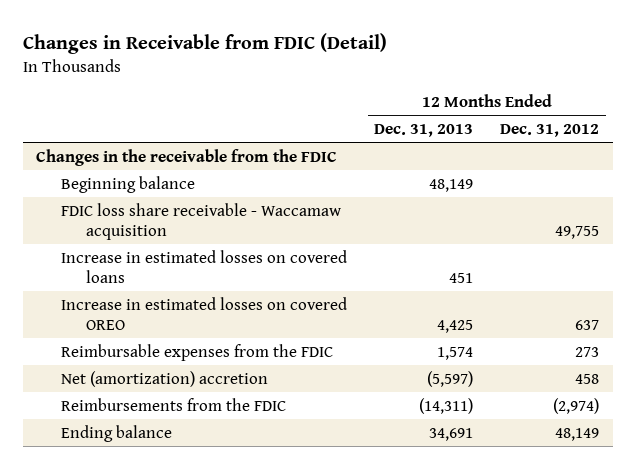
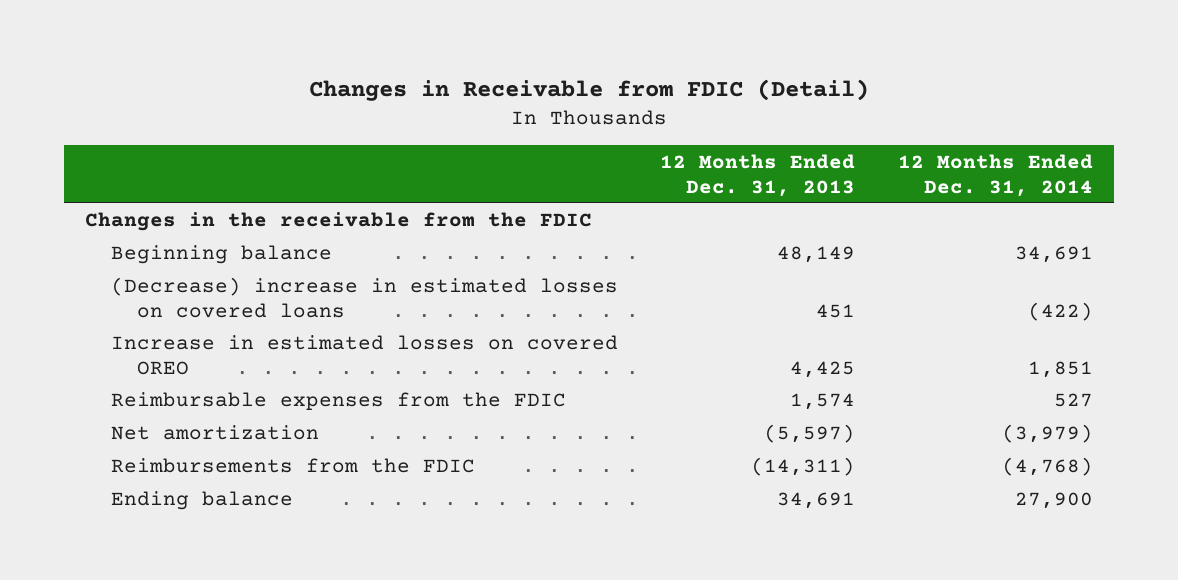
- | 12 Months Ended Dec. 31, 2013 | 12 Months Ended Dec. 31, 2012
+ | 12 Months Ended Dec. 31, 2013 | 12 Months Ended Dec. 31, 2014
- FDIC loss share receivable - Waccamaw acquisition | | 49,755
- Increase in estimated losses on covered loans | 451 |
+ (Decrease) increase in estimated losses on covered loans | 451 | (422)
- Net (amortization) accretion | (5,597) | 458
+ Net amortization | (5,597) | (3,979)

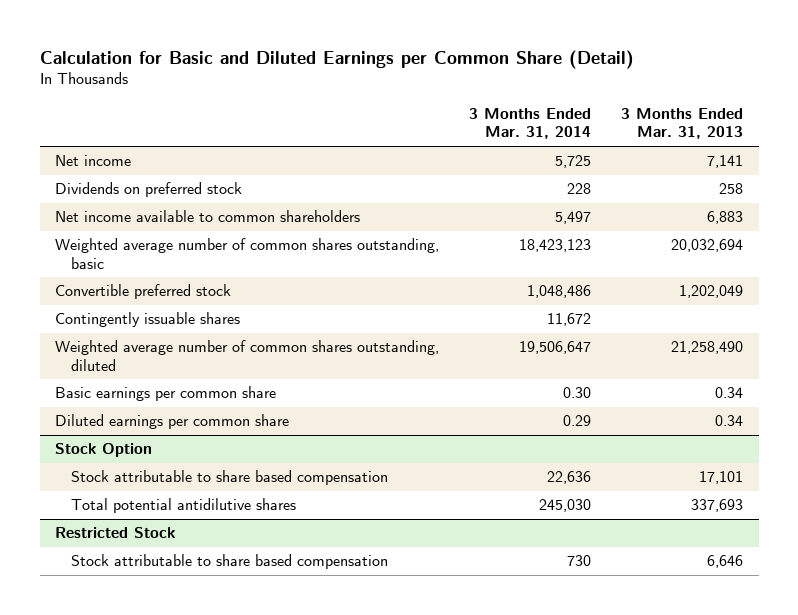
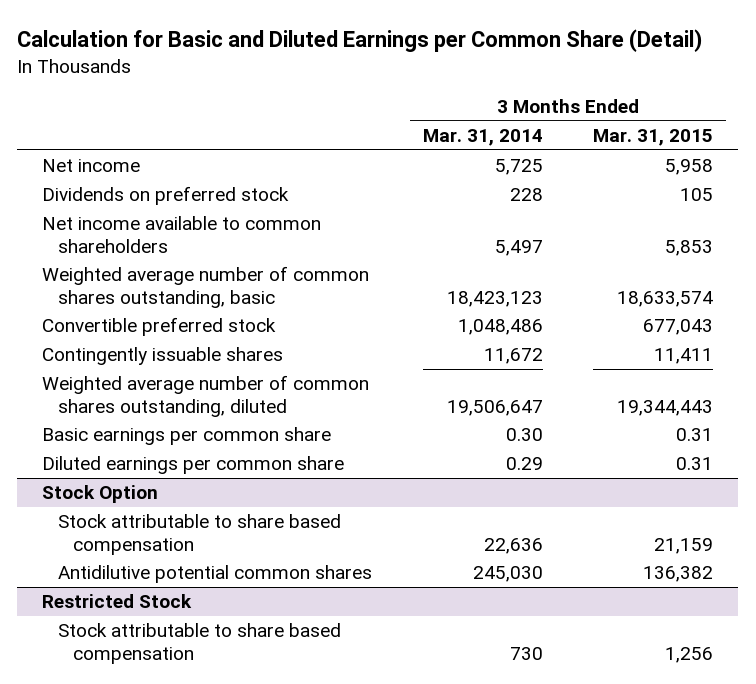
- | 3 Months Ended Mar. 31, 2014 | 3 Months Ended Mar. 31, 2013
+ | 3 Months Ended Mar. 31, 2014 | 3 Months Ended Mar. 31, 2015
@ Stock Option
- Total potential antidilutive shares | 245,030 | 337,693
+ Antidilutive potential common shares | 245,030 | 136,382

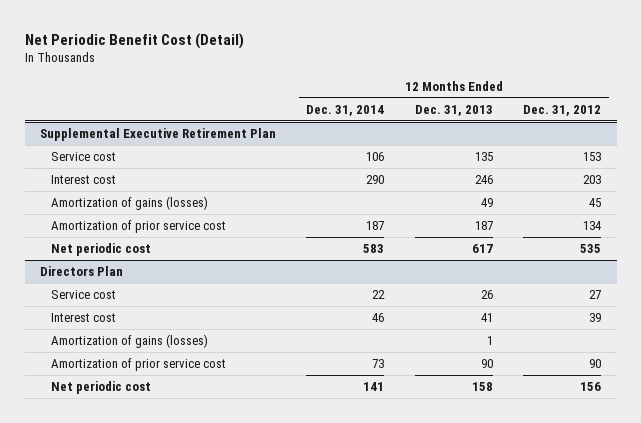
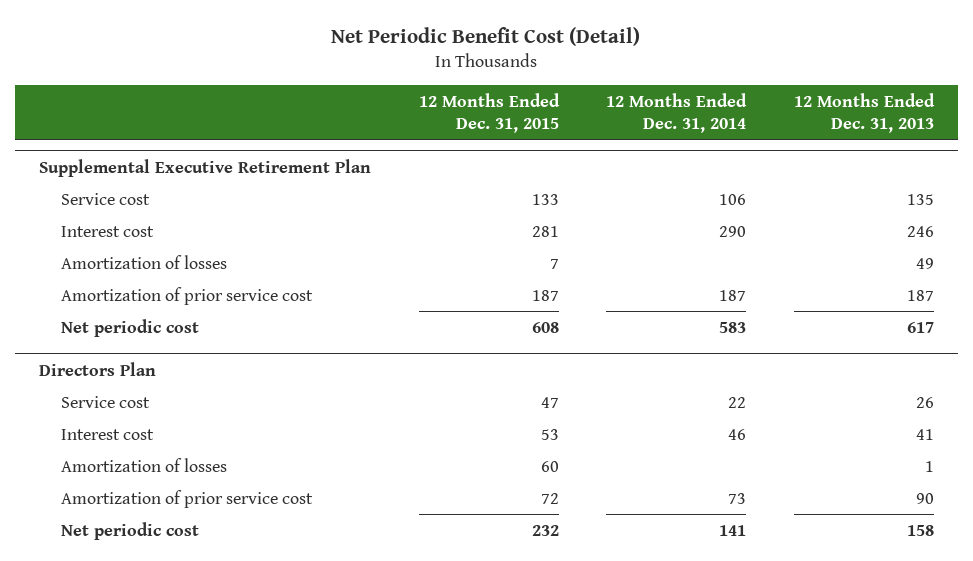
- | 12 Months Ended Dec. 31, 2014 | 12 Months Ended Dec. 31, 2013 | 12 Months Ended Dec. 31, 2012
+ | 12 Months Ended Dec. 31, 2015 | 12 Months Ended Dec. 31, 2014 | 12 Months Ended Dec. 31, 2013
@ Supplemental Executive Retirement Plan
- Amortization of gains (losses) | | 49 | 45
+ Amortization of losses | 7 | | 49
@ Directors Plan
- Amortization of gains (losses) | | 1 |
+ Amortization of losses | 60 | | 1

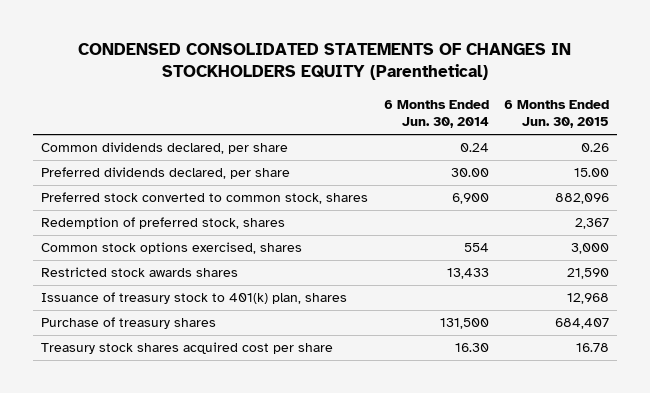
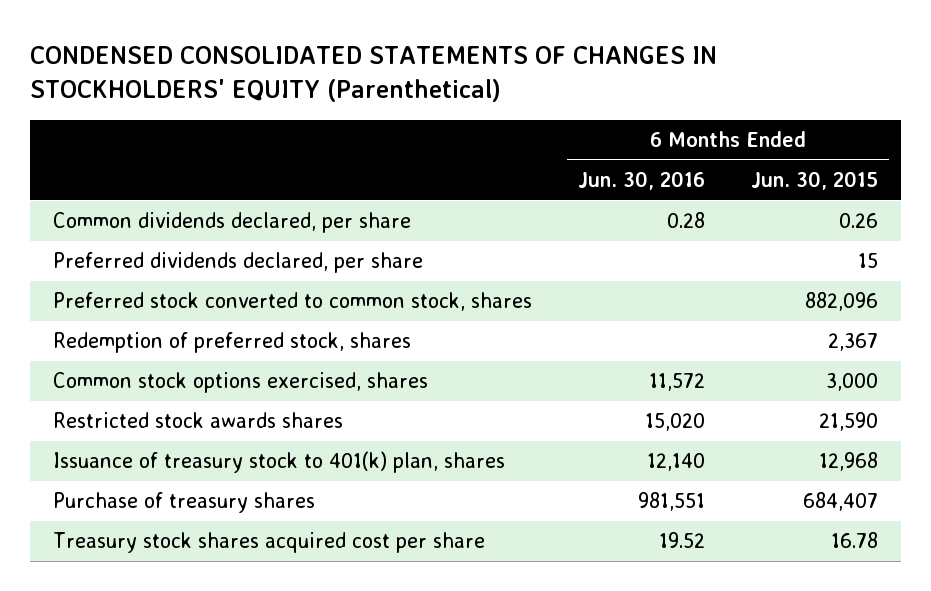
- CONDENSED CONSOLIDATED STATEMENTS OF CHANGES IN STOCKHOLDERS EQUITY (Parenthetical)
+ CONDENSED CONSOLIDATED STATEMENTS OF CHANGES IN STOCKHOLDERS' EQUITY (Parenthetical)
- | 6 Months Ended Jun. 30, 2014 | 6 Months Ended Jun. 30, 2015
+ | 6 Months Ended Jun. 30, 2016 | 6 Months Ended Jun. 30, 2015
- Preferred dividends declared, per share | 30.00 | 15.00
+ Preferred dividends declared, per share | | 15

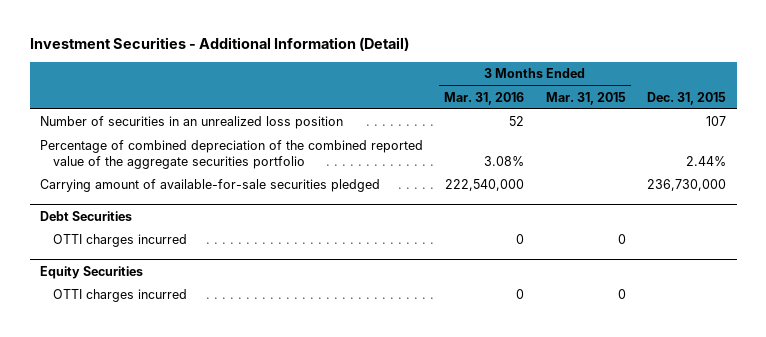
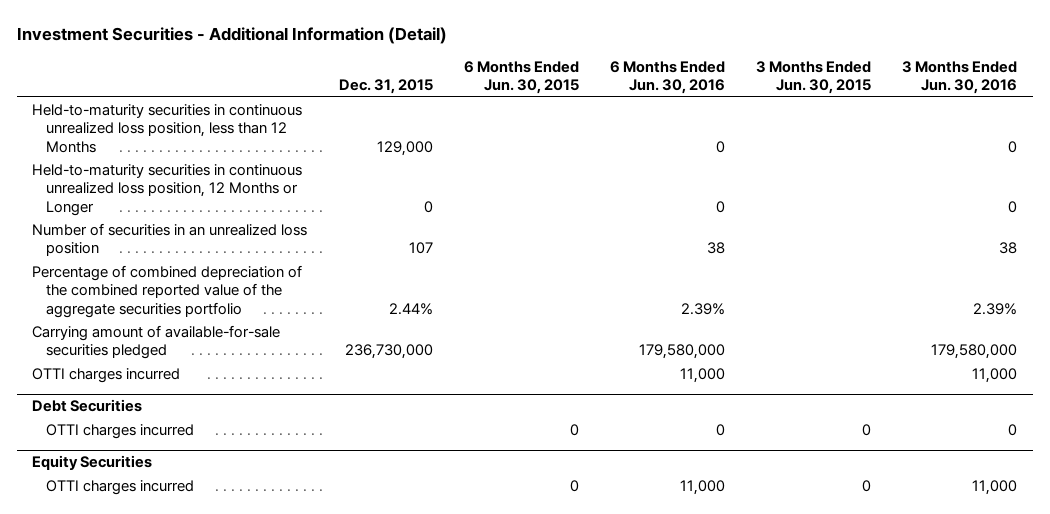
- | 3 Months Ended Mar. 31, 2016 | 3 Months Ended Mar. 31, 2015 | Dec. 31, 2015
+ | Dec. 31, 2015 | 6 Months Ended Jun. 30, 2015 | 6 Months Ended Jun. 30, 2016 | 3 Months Ended Jun. 30, 2015 | 3 Months Ended Jun. 30, 2016
+ Held-to-maturity securities in continuous unrealized loss position, less than 12 Months | 129,000 | | 0 | | 0
+ Held-to-maturity securities in continuous unrealized loss position, 12 Months or Longer | 0 | | 0 | | 0
+ OTTI charges incurred | | | 11,000 | | 11,000

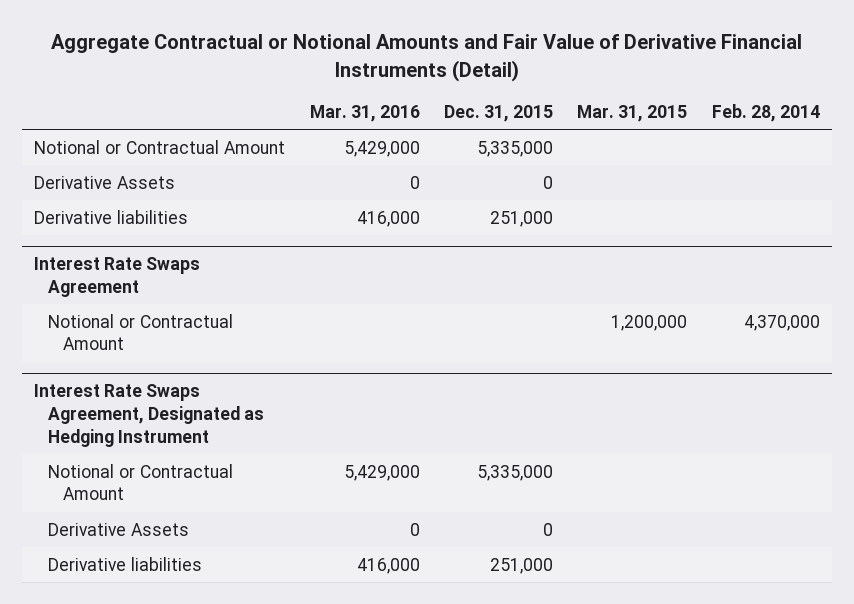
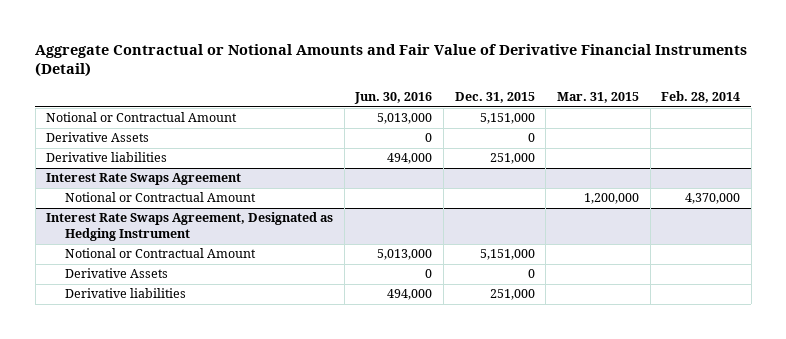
- | Mar. 31, 2016 | Dec. 31, 2015 | Mar. 31, 2015 | Feb. 28, 2014
+ | Jun. 30, 2016 | Dec. 31, 2015 | Mar. 31, 2015 | Feb. 28, 2014
- Notional or Contractual Amount | 5,429,000 | 5,335,000 | |
+ Notional or Contractual Amount | 5,013,000 | 5,151,000 | |
@ Interest Rate Swaps Agreement, Designated as Hedging Instrument
- Notional or Contractual Amount | 5,429,000 | 5,335,000 | |
+ Notional or Contractual Amount | 5,013,000 | 5,151,000 | |

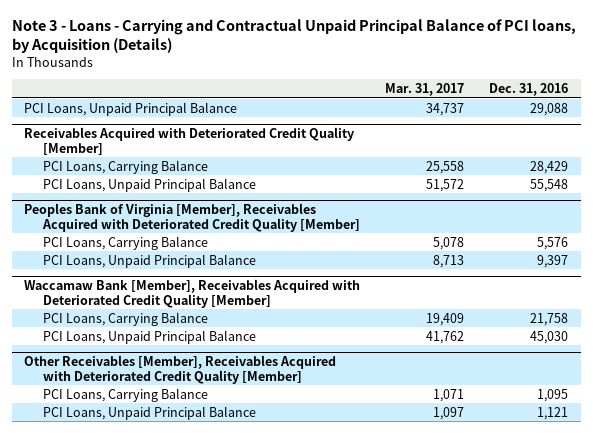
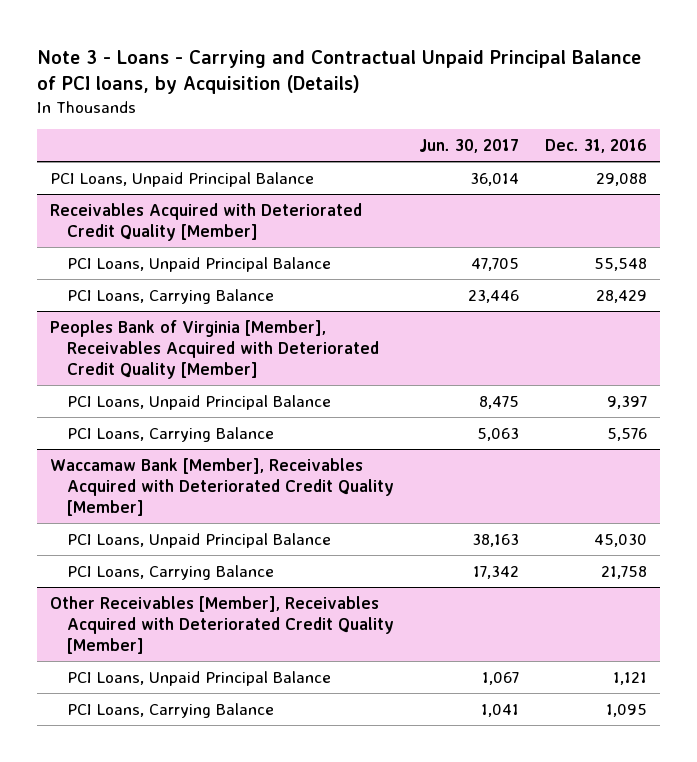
- | Mar. 31, 2017 | Dec. 31, 2016
+ | Jun. 30, 2017 | Dec. 31, 2016
@ Receivables Acquired with Deteriorated Credit Quality [Member]
moved down: PCI Loans, Carrying Balance | 23,446 | 28,429
@ Peoples Bank of Virginia [Member], Receivables Acquired with Deteriorated Credit Quality [Member]
moved down: PCI Loans, Carrying Balance | 5,063 | 5,576
@ Waccamaw Bank [Member], Receivables Acquired with Deteriorated Credit Quality [Member]
moved down: PCI Loans, Carrying Balance | 17,342 | 21,758
@ Other Receivables [Member], Receivables Acquired with Deteriorated Credit Quality [Member]
moved down: PCI Loans, Carrying Balance | 1,041 | 1,095

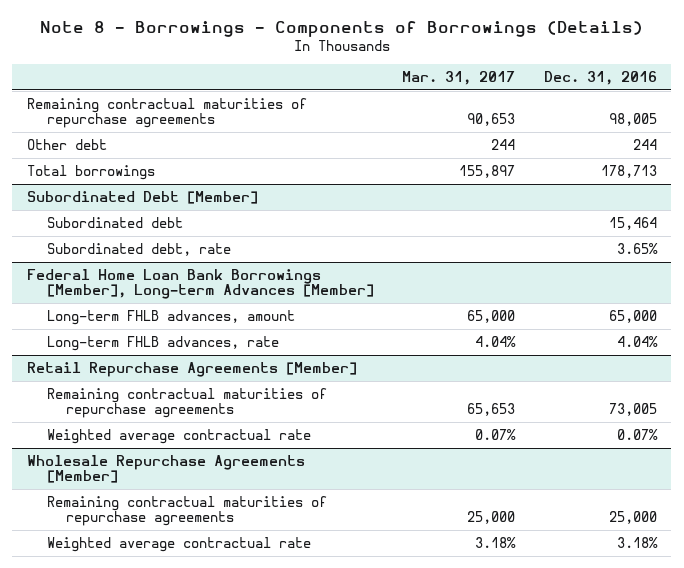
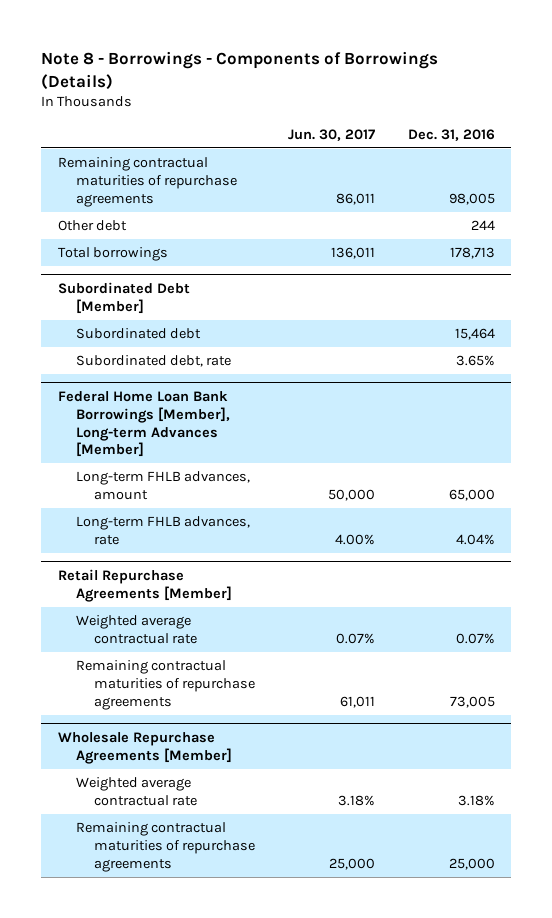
- | Mar. 31, 2017 | Dec. 31, 2016
+ | Jun. 30, 2017 | Dec. 31, 2016
@ Retail Repurchase Agreements [Member]
moved down: Remaining contractual maturities of repurchase agreements | 61,011 | 73,005
@ Wholesale Repurchase Agreements [Member]
moved down: Remaining contractual maturities of repurchase agreements | 25,000 | 25,000

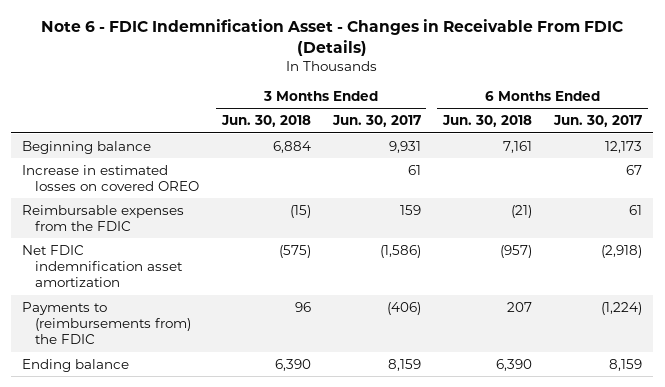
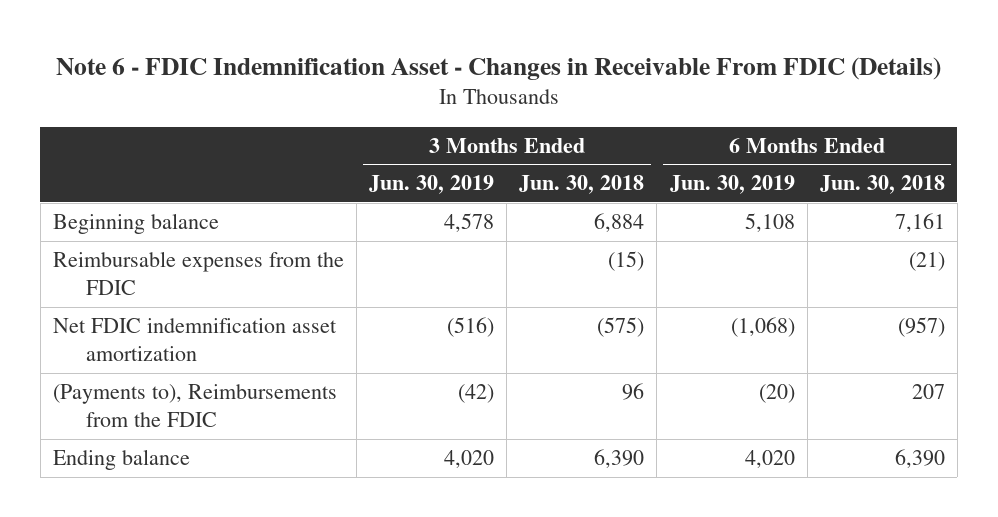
- | 3 Months Ended Jun. 30, 2018 | 3 Months Ended Jun. 30, 2017 | 6 Months Ended Jun. 30, 2018 | 6 Months Ended Jun. 30, 2017
+ | 3 Months Ended Jun. 30, 2019 | 3 Months Ended Jun. 30, 2018 | 6 Months Ended Jun. 30, 2019 | 6 Months Ended Jun. 30, 2018
- Increase in estimated losses on covered OREO | | 61 | | 67
- Payments to (reimbursements from) the FDIC | 96 | (406) | 207 | (1,224)
+ (Payments to), Reimbursements from the FDIC | (42) | 96 | (20) | 207

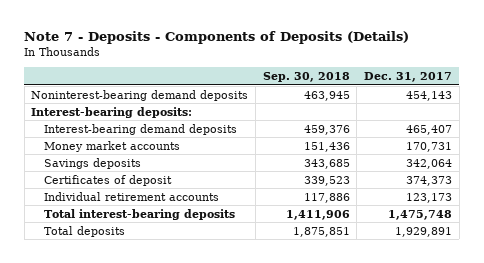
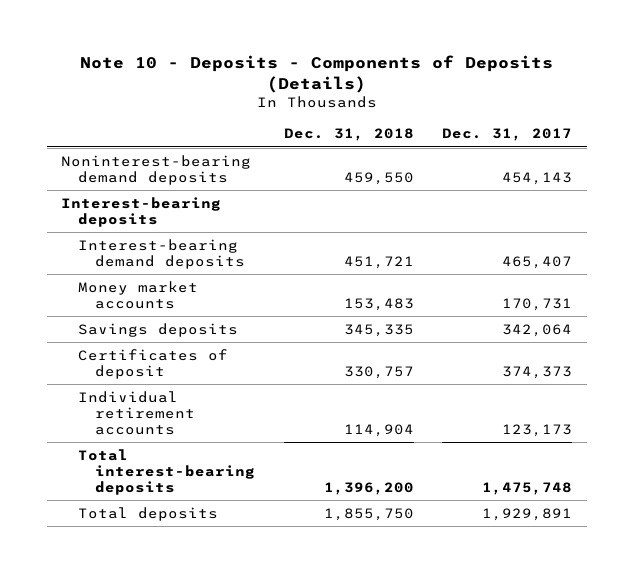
- Note 7 - Deposits - Components of Deposits (Details)
+ Note 10 - Deposits - Components of Deposits (Details)
- | Sep. 30, 2018 | Dec. 31, 2017
+ | Dec. 31, 2018 | Dec. 31, 2017
- Interest-bearing deposits:
+ Interest-bearing deposits

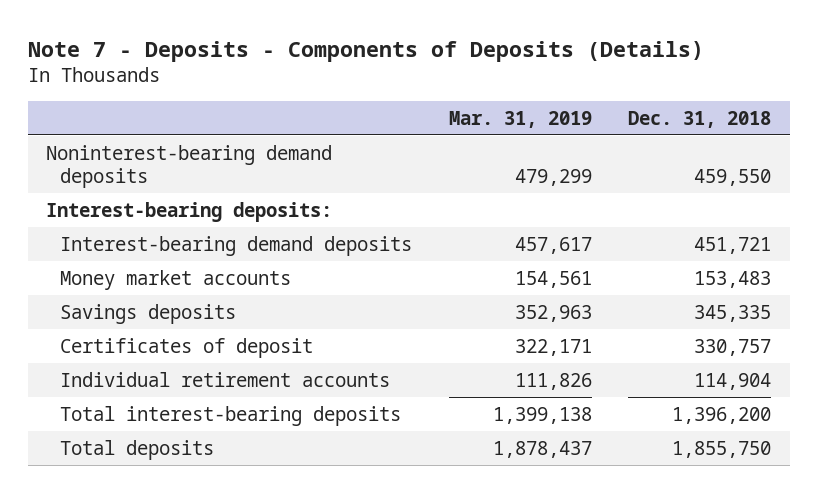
- Note 10 - Deposits - Components of Deposits (Details)
+ Note 7 - Deposits - Components of Deposits (Details)
- | Dec. 31, 2018 | Dec. 31, 2017
+ | Mar. 31, 2019 | Dec. 31, 2018
- Interest-bearing deposits
+ Interest-bearing deposits:

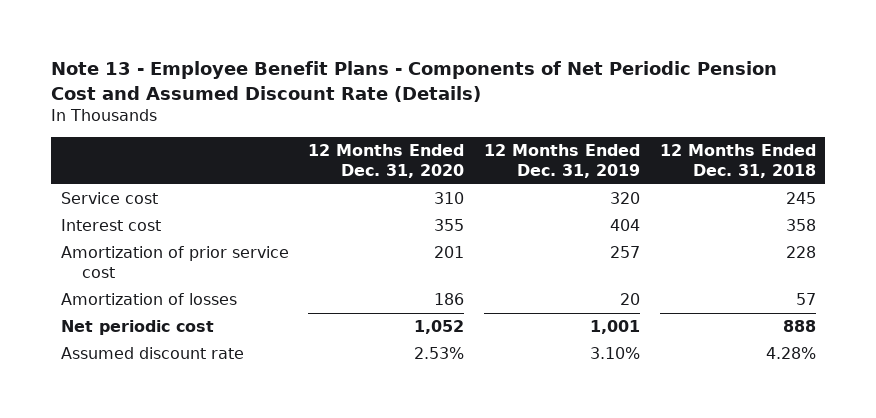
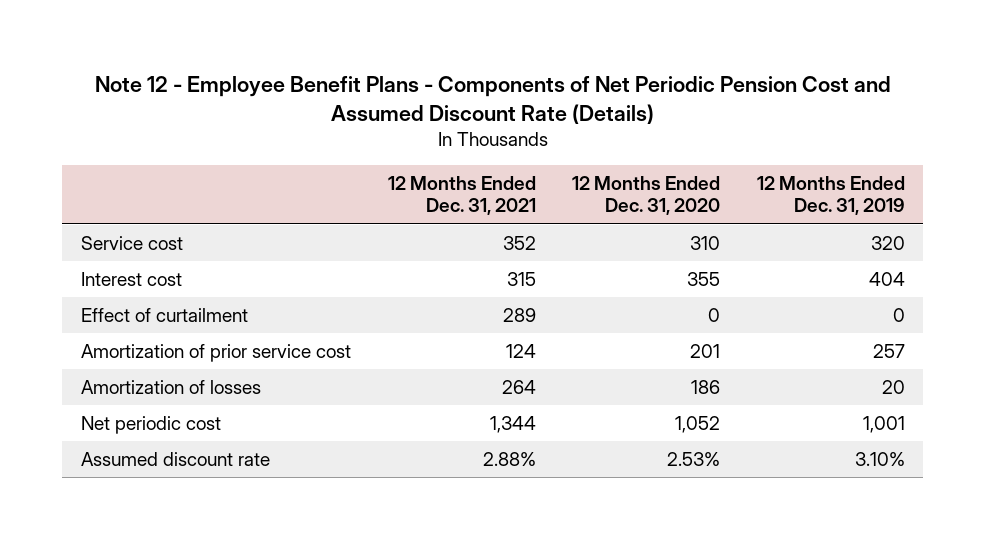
- Note 13 - Employee Benefit Plans - Components of Net Periodic Pension Cost and Assumed Discount Rate (Details)
+ Note 12 - Employee Benefit Plans - Components of Net Periodic Pension Cost and Assumed Discount Rate (Details)
- | 12 Months Ended Dec. 31, 2020 | 12 Months Ended Dec. 31, 2019 | 12 Months Ended Dec. 31, 2018
+ | 12 Months Ended Dec. 31, 2021 | 12 Months Ended Dec. 31, 2020 | 12 Months Ended Dec. 31, 2019
+ Effect of curtailment | 289 | 0 | 0

